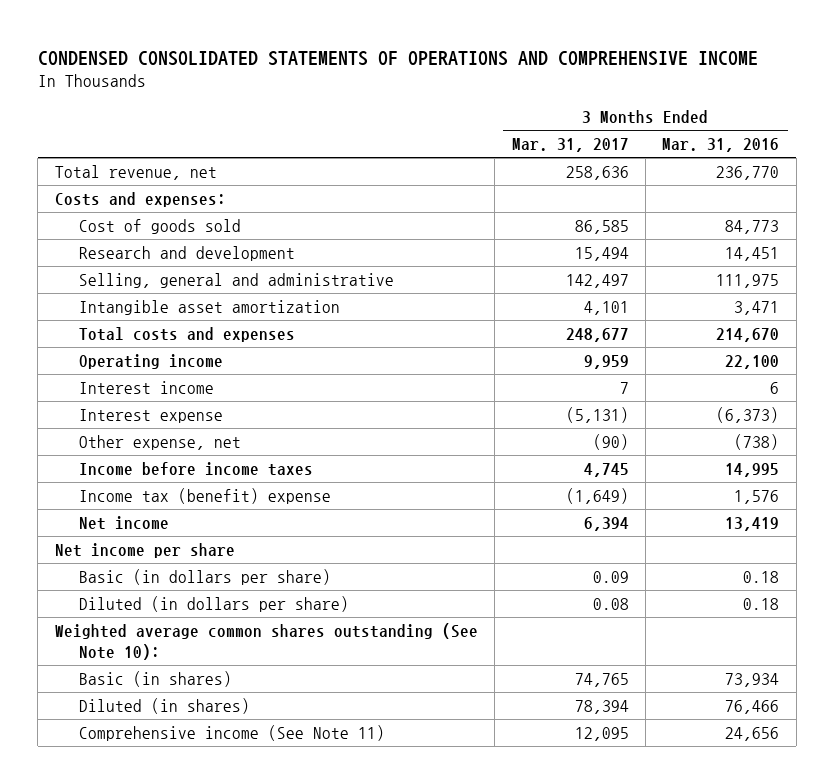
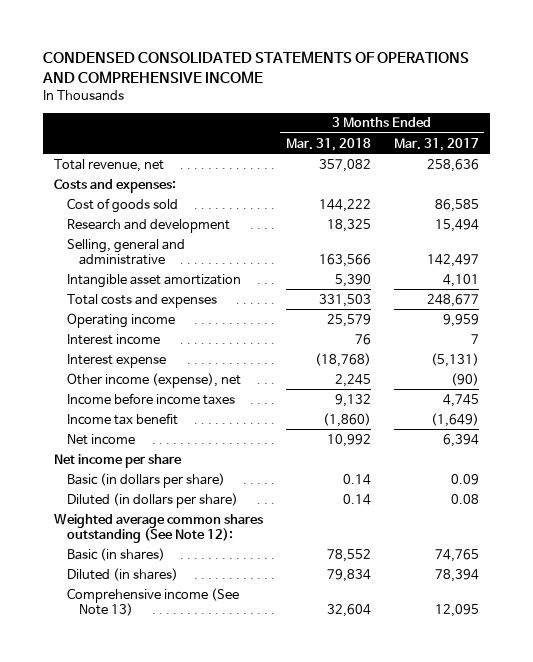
- | 3 Months Ended Mar. 31, 2017 | 3 Months Ended Mar. 31, 2016
+ | 3 Months Ended Mar. 31, 2018 | 3 Months Ended Mar. 31, 2017
- Other expense, net | (90) | (738)
+ Other income (expense), net | 2,245 | (90)
- Income tax (benefit) expense | (1,649) | 1,576
+ Income tax benefit | (1,860) | (1,649)
- Weighted average common shares outstanding (See Note 10):
+ Weighted average common shares outstanding (See Note 12):
- Comprehensive income (See Note 11) | 12,095 | 24,656
+ Comprehensive income (See Note 13) | 32,604 | 12,095

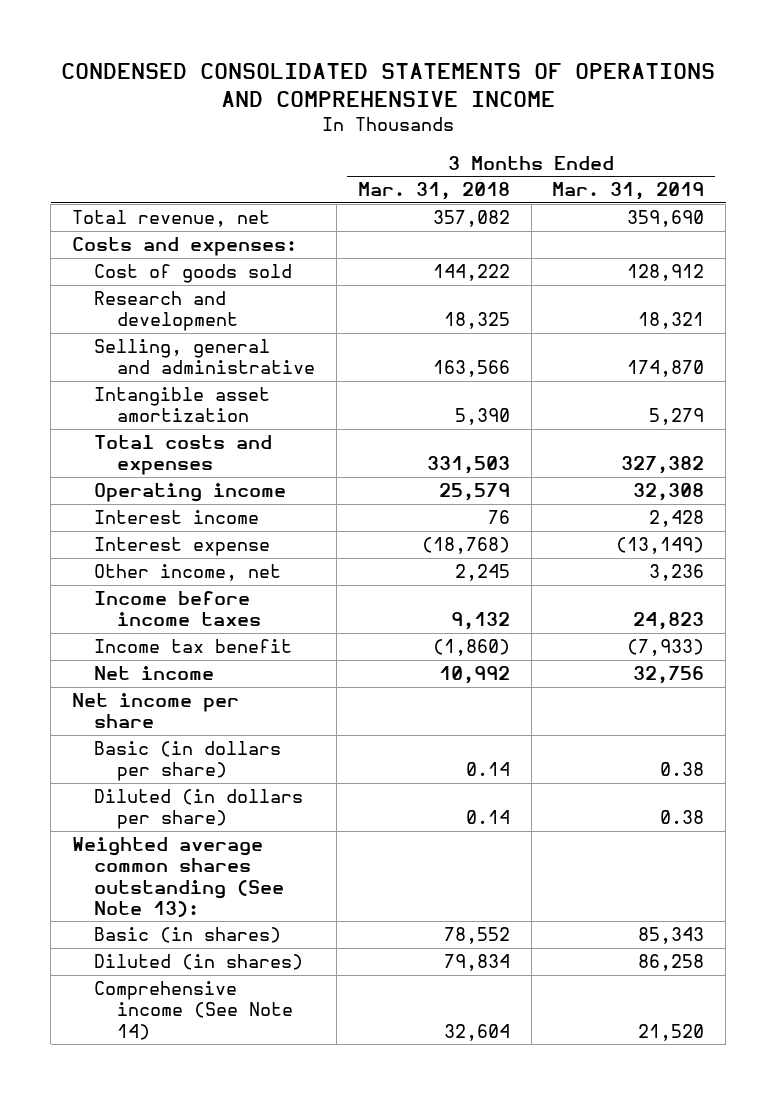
- | 3 Months Ended Mar. 31, 2018 | 3 Months Ended Mar. 31, 2017
+ | 3 Months Ended Mar. 31, 2018 | 3 Months Ended Mar. 31, 2019
- Other income (expense), net | 2,245 | (90)
+ Other income, net | 2,245 | 3,236
- Weighted average common shares outstanding (See Note 12):
+ Weighted average common shares outstanding (See Note 13):
- Comprehensive income (See Note 13) | 32,604 | 12,095
+ Comprehensive income (See Note 14) | 32,604 | 21,520

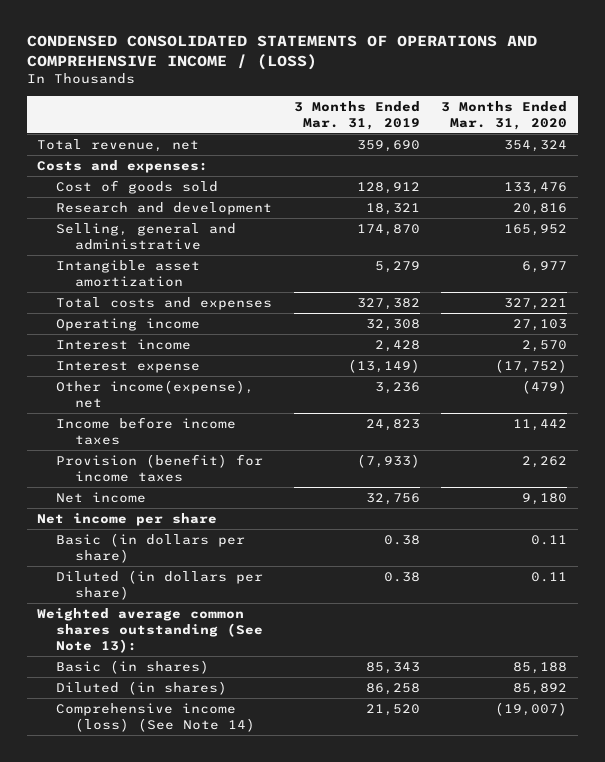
- CONDENSED CONSOLIDATED STATEMENTS OF OPERATIONS AND COMPREHENSIVE INCOME
+ CONDENSED CONSOLIDATED STATEMENTS OF OPERATIONS AND COMPREHENSIVE INCOME / (LOSS)
- | 3 Months Ended Mar. 31, 2018 | 3 Months Ended Mar. 31, 2019
+ | 3 Months Ended Mar. 31, 2019 | 3 Months Ended Mar. 31, 2020
- Other income, net | 2,245 | 3,236
+ Other income(expense), net | 3,236 | (479)
- Income tax benefit | (1,860) | (7,933)
+ Provision (benefit) for income taxes | (7,933) | 2,262
- Comprehensive income (See Note 14) | 32,604 | 21,520
+ Comprehensive income (loss) (See Note 14) | 21,520 | (19,007)

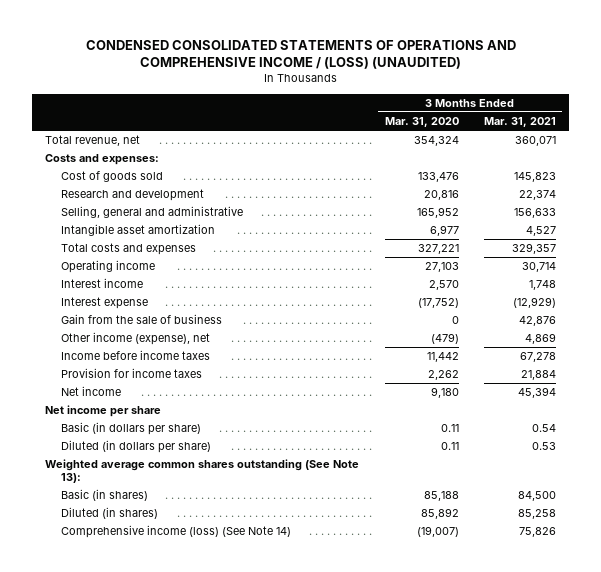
- CONDENSED CONSOLIDATED STATEMENTS OF OPERATIONS AND COMPREHENSIVE INCOME / (LOSS)
+ CONDENSED CONSOLIDATED STATEMENTS OF OPERATIONS AND COMPREHENSIVE INCOME / (LOSS) (UNAUDITED)
- | 3 Months Ended Mar. 31, 2019 | 3 Months Ended Mar. 31, 2020
+ | 3 Months Ended Mar. 31, 2020 | 3 Months Ended Mar. 31, 2021
- Other income(expense), net | 3,236 | (479)
+ Gain from the sale of business | 0 | 42,876
+ Other income (expense), net | (479) | 4,869
- Provision (benefit) for income taxes | (7,933) | 2,262
+ Provision for income taxes | 2,262 | 21,884

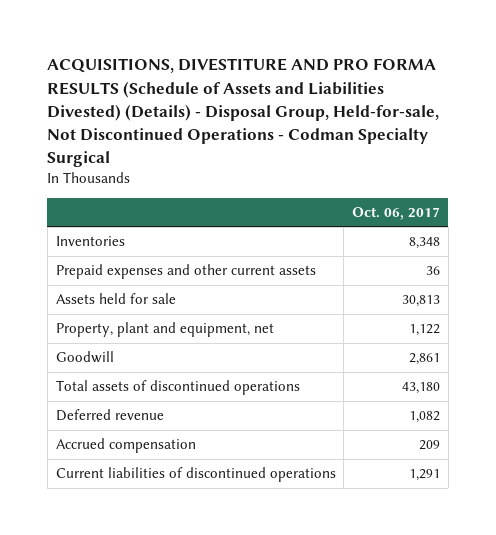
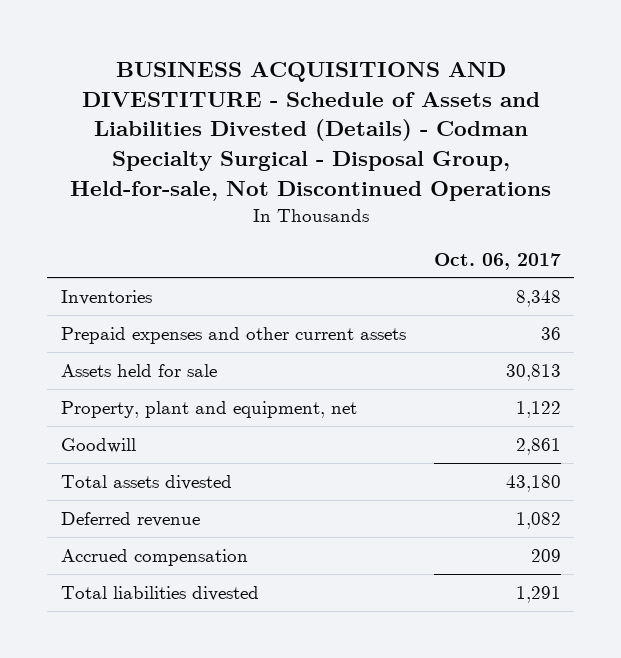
- ACQUISITIONS, DIVESTITURE AND PRO FORMA RESULTS (Schedule of Assets and Liabilities Divested) (Details) - Disposal Group, Held-for-sale, Not Discontinued Operations - Codman Specialty Surgical
+ BUSINESS ACQUISITIONS AND DIVESTITURE - Schedule of Assets and Liabilities Divested (Details) - Codman Specialty Surgical - Disposal Group, Held-for-sale, Not Discontinued Operations
- Total assets of discontinued operations | 43,180
+ Total assets divested | 43,180
- Current liabilities of discontinued operations | 1,291
+ Total liabilities divested | 1,291

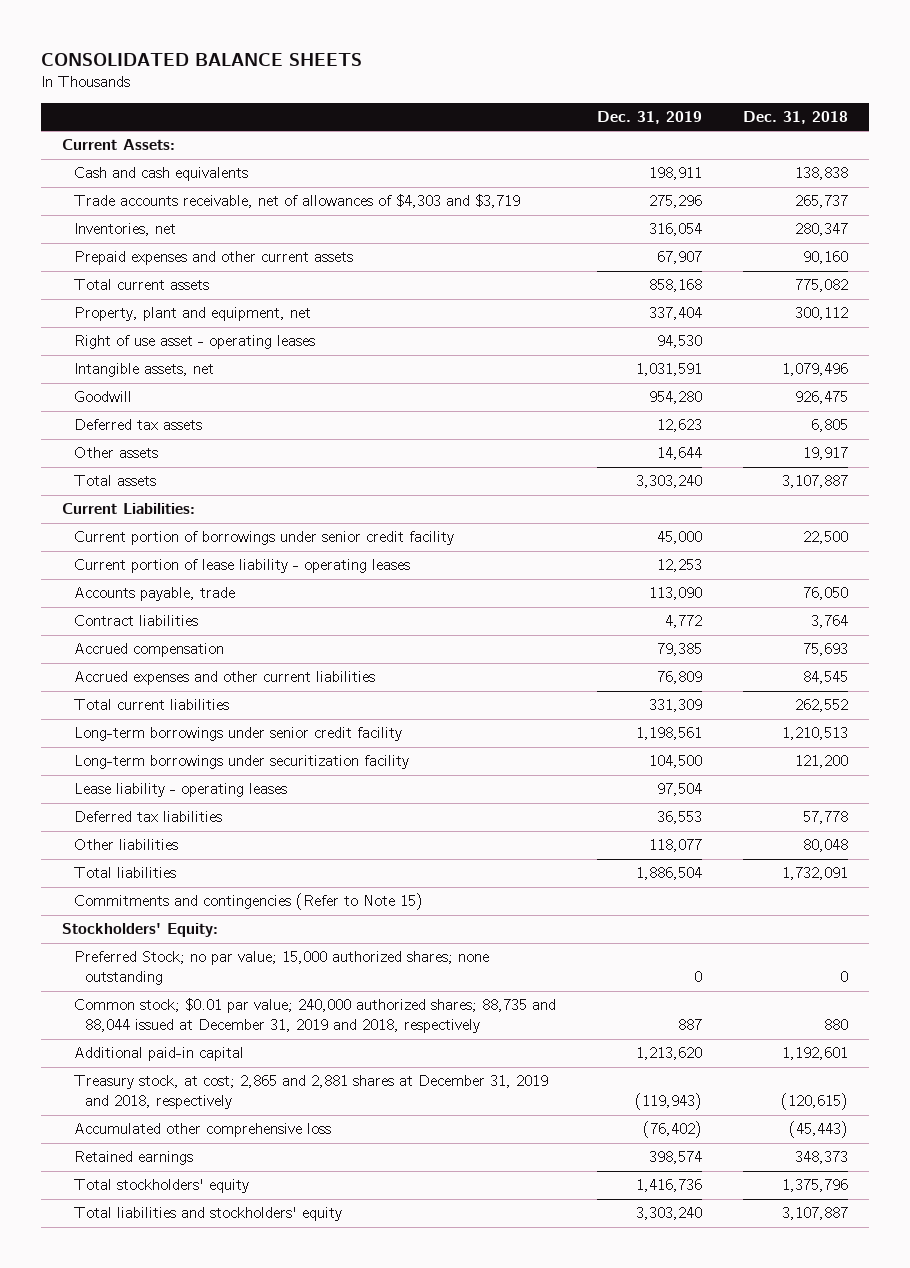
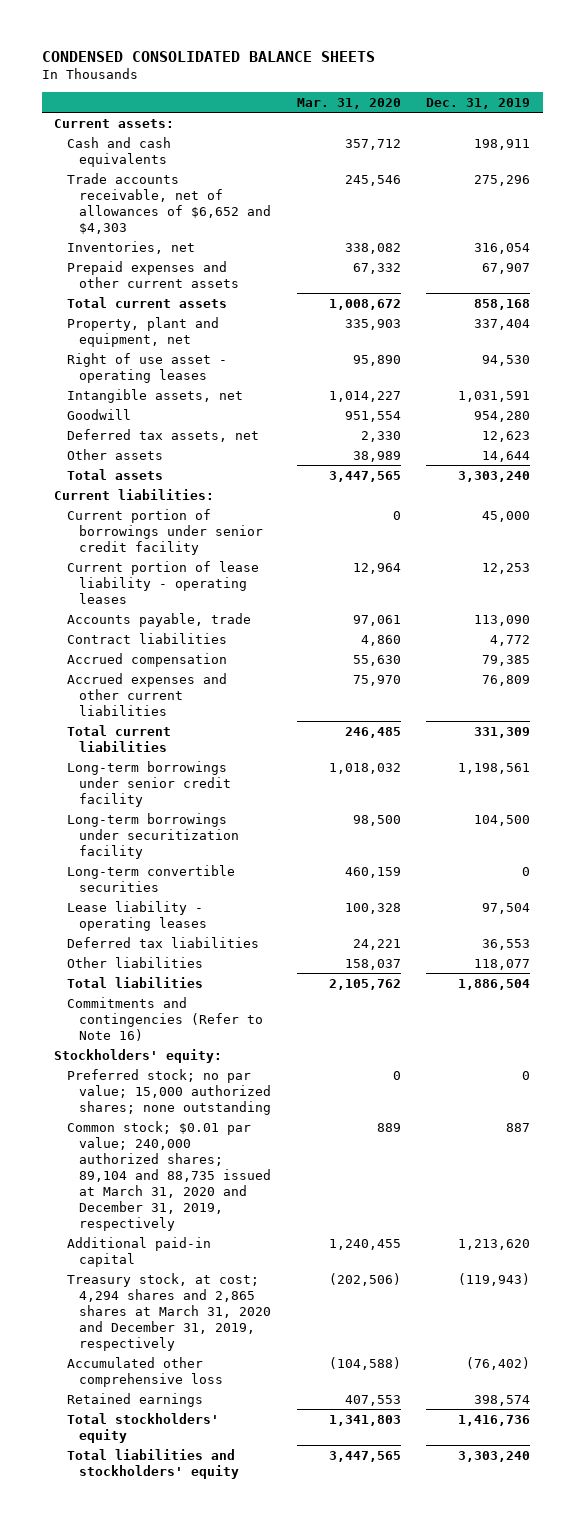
- CONSOLIDATED BALANCE SHEETS
+ CONDENSED CONSOLIDATED BALANCE SHEETS
- | Dec. 31, 2019 | Dec. 31, 2018
+ | Mar. 31, 2020 | Dec. 31, 2019
- Current Assets:
+ Current assets:
- Trade accounts receivable, net of allowances of $4,303 and $3,719 | 275,296 | 265,737
+ Trade accounts receivable, net of allowances of $6,652 and $4,303 | 245,546 | 275,296
- Deferred tax assets | 12,623 | 6,805
+ Deferred tax assets, net | 2,330 | 12,623
- Current Liabilities:
+ Current liabilities:
+ Long-term convertible securities | 460,159 | 0
- Commitments and contingencies (Refer to Note 15)
- Stockholders' Equity:
- Preferred Stock; no par value; 15,000 authorized shares; none outstanding | 0 | 0
- Common stock; $0.01 par value; 240,000 authorized shares; 88,735 and 88,044 issued at December 31, 2019 and 2018, respectively | 887 | 880
+ Commitments and contingencies (Refer to Note 16)
+ Stockholders' equity:
+ Preferred stock; no par value; 15,000 authorized shares; none outstanding | 0 | 0
+ Common stock; $0.01 par value; 240,000 authorized shares; 89,104 and 88,735 issued at March 31, 2020 and December 31, 2019, respectively | 889 | 887
- Treasury stock, at cost; 2,865 and 2,881 shares at December 31, 2019 and 2018, respectively | (119,943) | (120,615)
+ Treasury stock, at cost; 4,294 shares and 2,865 shares at March 31, 2020 and December 31, 2019, respectively | (202,506) | (119,943)

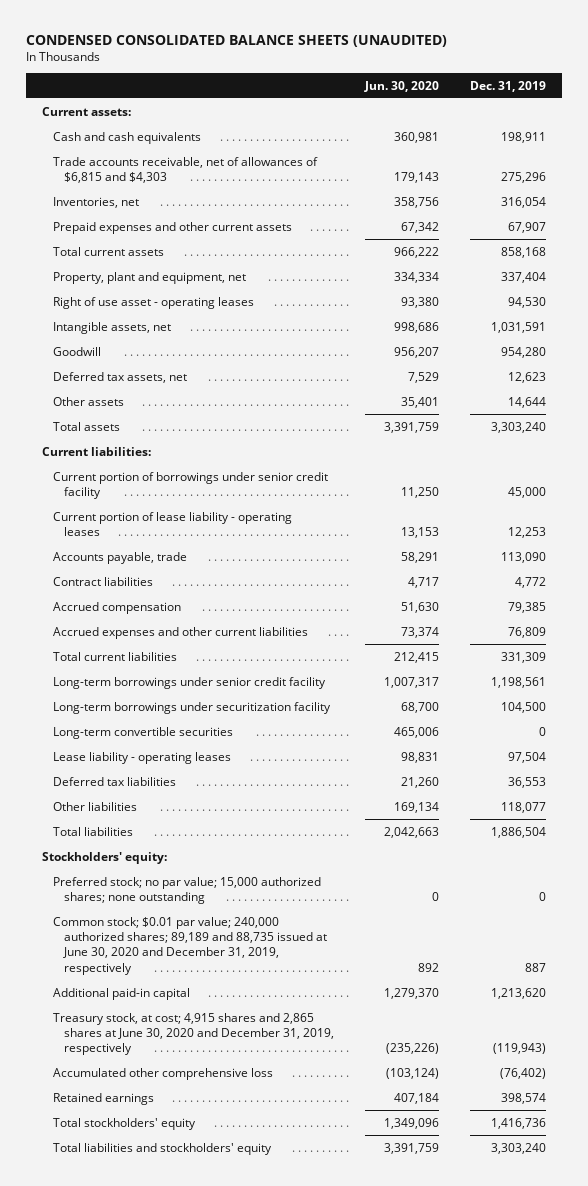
- CONDENSED CONSOLIDATED BALANCE SHEETS
+ CONDENSED CONSOLIDATED BALANCE SHEETS (UNAUDITED)
- | Mar. 31, 2020 | Dec. 31, 2019
+ | Jun. 30, 2020 | Dec. 31, 2019
- Trade accounts receivable, net of allowances of $6,652 and $4,303 | 245,546 | 275,296
+ Trade accounts receivable, net of allowances of $6,815 and $4,303 | 179,143 | 275,296
- Commitments and contingencies (Refer to Note 16)
- Common stock; $0.01 par value; 240,000 authorized shares; 89,104 and 88,735 issued at March 31, 2020 and December 31, 2019, respectively | 889 | 887
+ Common stock; $0.01 par value; 240,000 authorized shares; 89,189 and 88,735 issued at June 30, 2020 and December 31, 2019, respectively | 892 | 887
- Treasury stock, at cost; 4,294 shares and 2,865 shares at March 31, 2020 and December 31, 2019, respectively | (202,506) | (119,943)
+ Treasury stock, at cost; 4,915 shares and 2,865 shares at June 30, 2020 and December 31, 2019, respectively | (235,226) | (119,943)

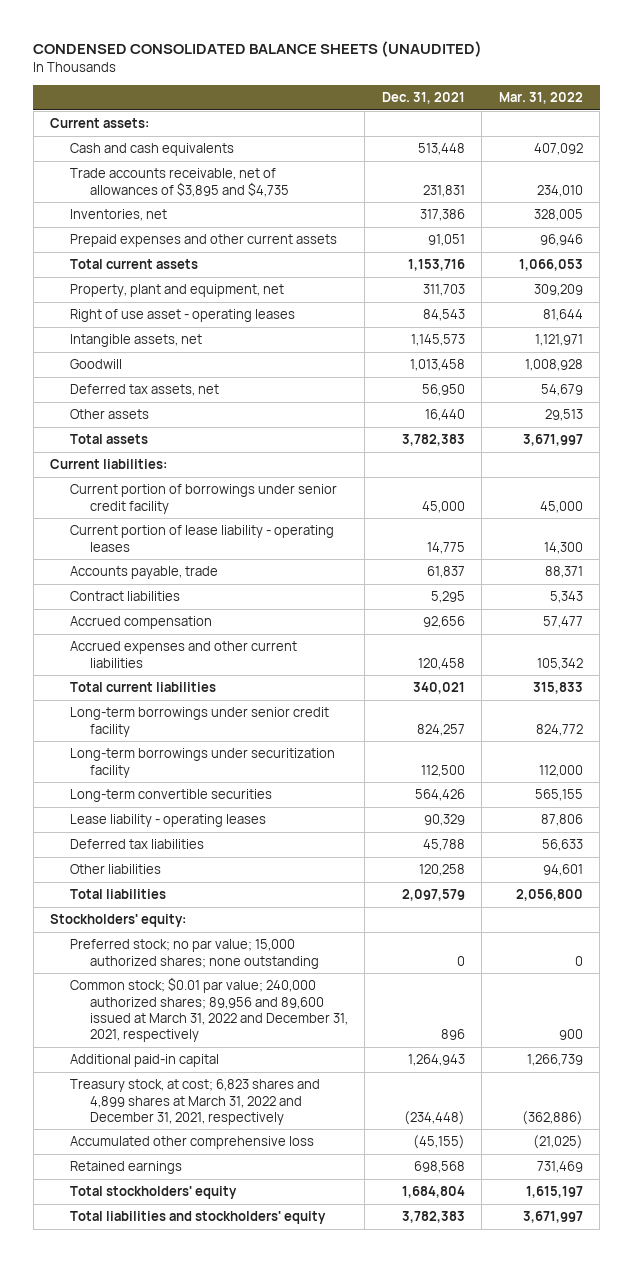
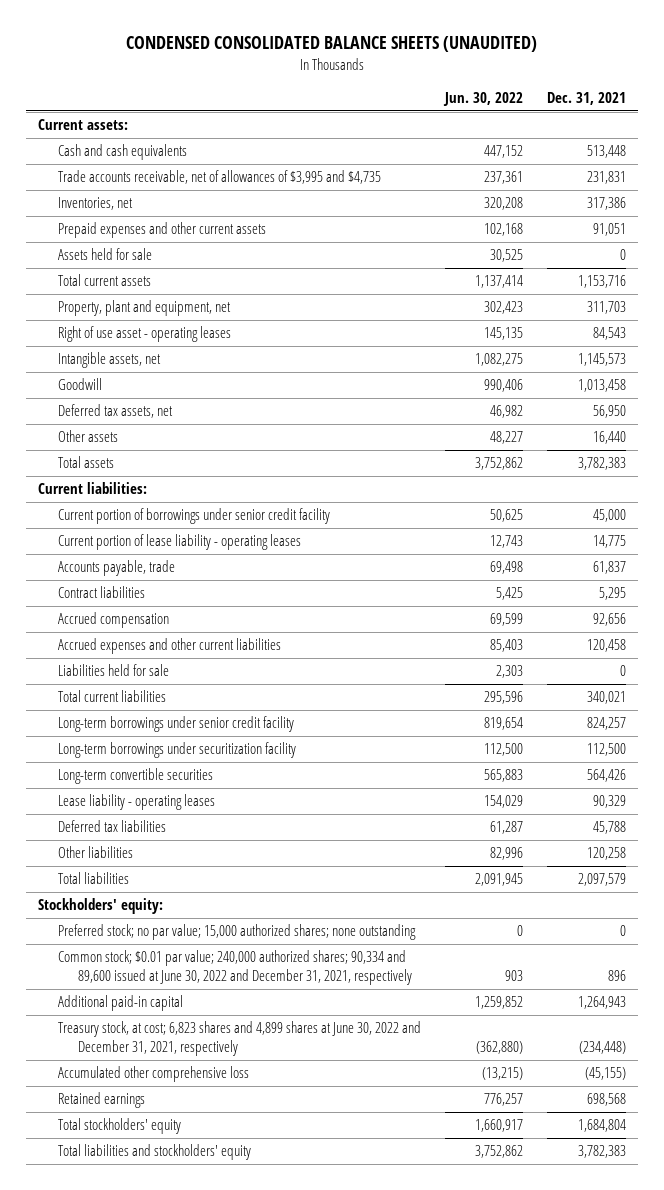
- | Dec. 31, 2021 | Mar. 31, 2022
+ | Jun. 30, 2022 | Dec. 31, 2021
- Trade accounts receivable, net of allowances of $3,895 and $4,735 | 231,831 | 234,010
+ Trade accounts receivable, net of allowances of $3,995 and $4,735 | 237,361 | 231,831
+ Assets held for sale | 30,525 | 0
+ Liabilities held for sale | 2,303 | 0
- Common stock; $0.01 par value; 240,000 authorized shares; 89,956 and 89,600 issued at March 31, 2022 and December 31, 2021, respectively | 896 | 900
+ Common stock; $0.01 par value; 240,000 authorized shares; 90,334 and 89,600 issued at June 30, 2022 and December 31, 2021, respectively | 903 | 896
- Treasury stock, at cost; 6,823 shares and 4,899 shares at March 31, 2022 and December 31, 2021, respectively | (234,448) | (362,886)
+ Treasury stock, at cost; 6,823 shares and 4,899 shares at June 30, 2022 and December 31, 2021, respectively | (362,880) | (234,448)

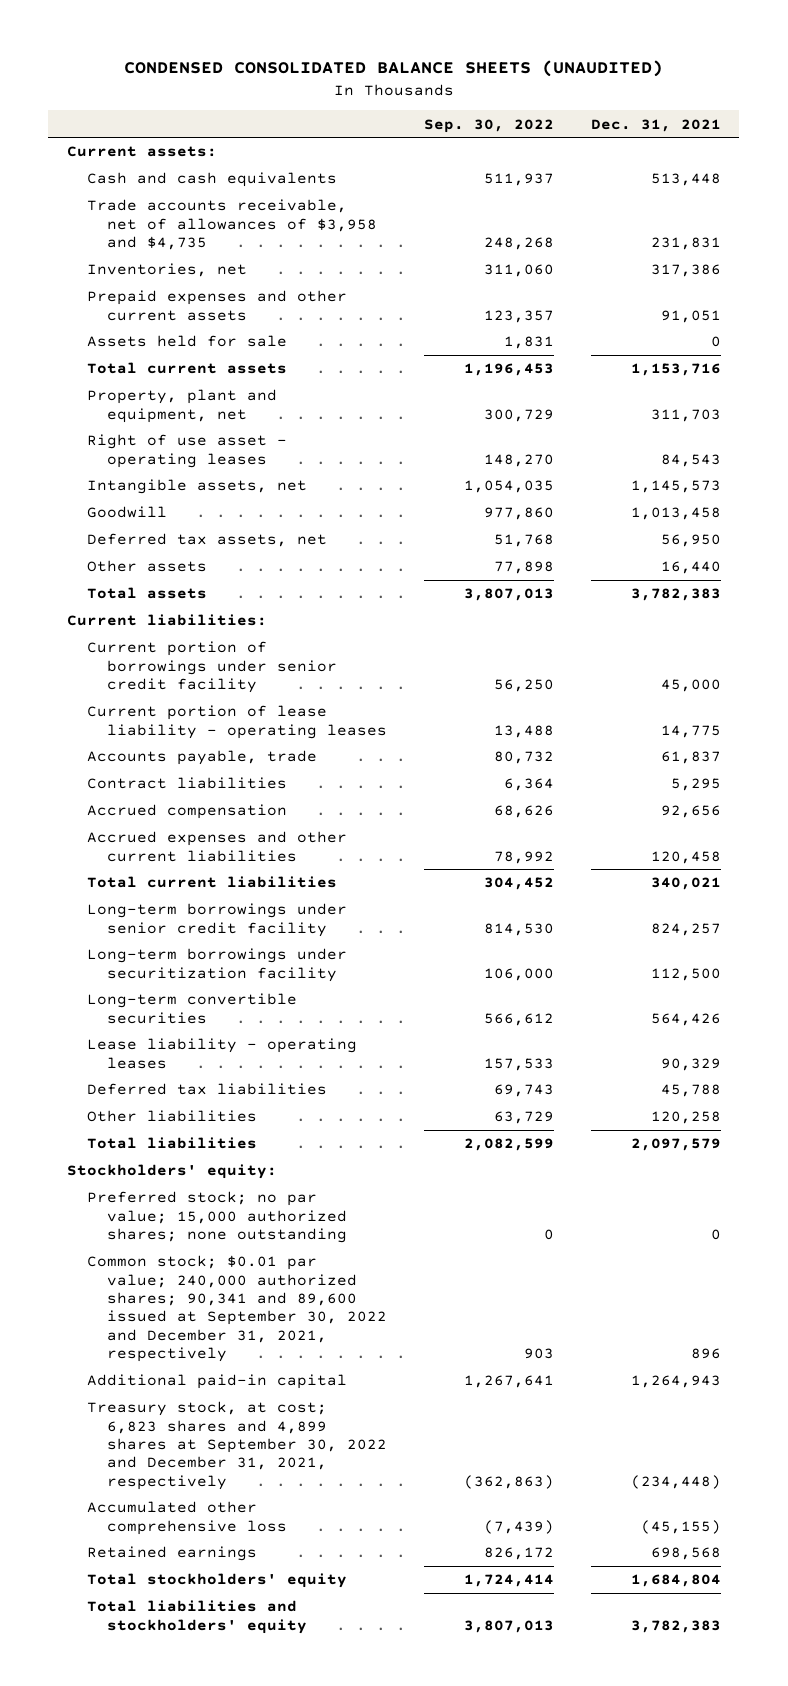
- | Jun. 30, 2022 | Dec. 31, 2021
+ | Sep. 30, 2022 | Dec. 31, 2021
- Trade accounts receivable, net of allowances of $3,995 and $4,735 | 237,361 | 231,831
+ Trade accounts receivable, net of allowances of $3,958 and $4,735 | 248,268 | 231,831
- Liabilities held for sale | 2,303 | 0
- Common stock; $0.01 par value; 240,000 authorized shares; 90,334 and 89,600 issued at June 30, 2022 and December 31, 2021, respectively | 903 | 896
+ Common stock; $0.01 par value; 240,000 authorized shares; 90,341 and 89,600 issued at September 30, 2022 and December 31, 2021, respectively | 903 | 896
- Treasury stock, at cost; 6,823 shares and 4,899 shares at June 30, 2022 and December 31, 2021, respectively | (362,880) | (234,448)
+ Treasury stock, at cost; 6,823 shares and 4,899 shares at September 30, 2022 and December 31, 2021, respectively | (362,863) | (234,448)

